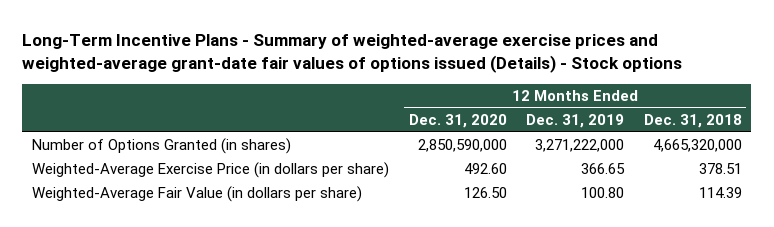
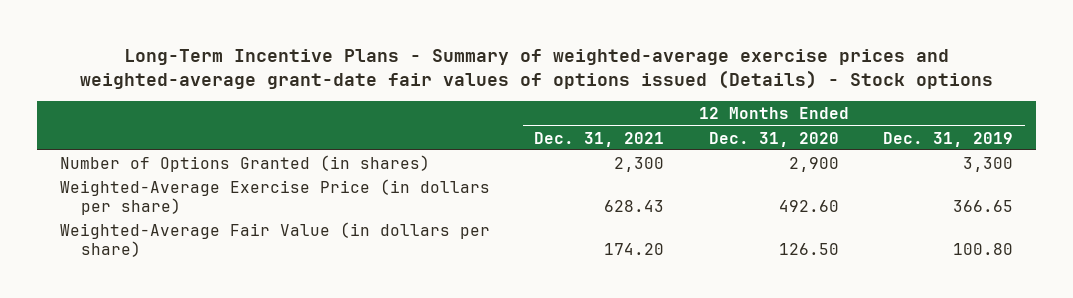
- | 12 Months Ended Dec. 31, 2020 | 12 Months Ended Dec. 31, 2019 | 12 Months Ended Dec. 31, 2018
+ | 12 Months Ended Dec. 31, 2021 | 12 Months Ended Dec. 31, 2020 | 12 Months Ended Dec. 31, 2019
- Number of Options Granted (in shares) | 2,850,590,000 | 3,271,222,000 | 4,665,320,000
+ Number of Options Granted (in shares) | 2,300 | 2,900 | 3,300

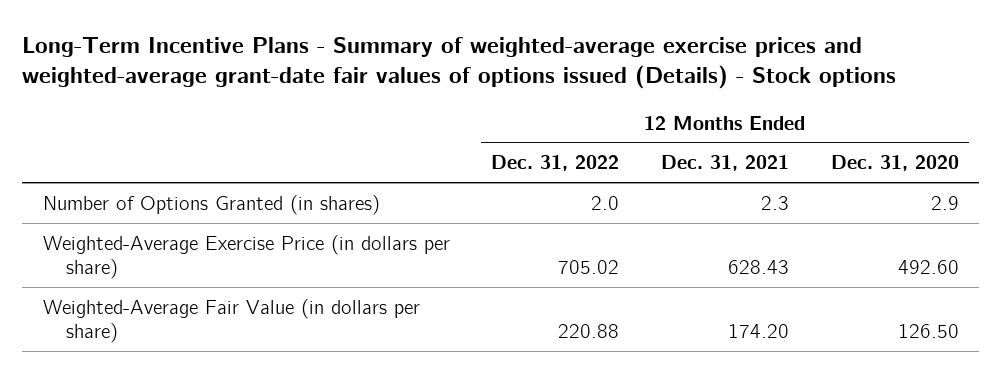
- | 12 Months Ended Dec. 31, 2021 | 12 Months Ended Dec. 31, 2020 | 12 Months Ended Dec. 31, 2019
+ | 12 Months Ended Dec. 31, 2022 | 12 Months Ended Dec. 31, 2021 | 12 Months Ended Dec. 31, 2020
- Number of Options Granted (in shares) | 2,300 | 2,900 | 3,300
+ Number of Options Granted (in shares) | 2.0 | 2.3 | 2.9

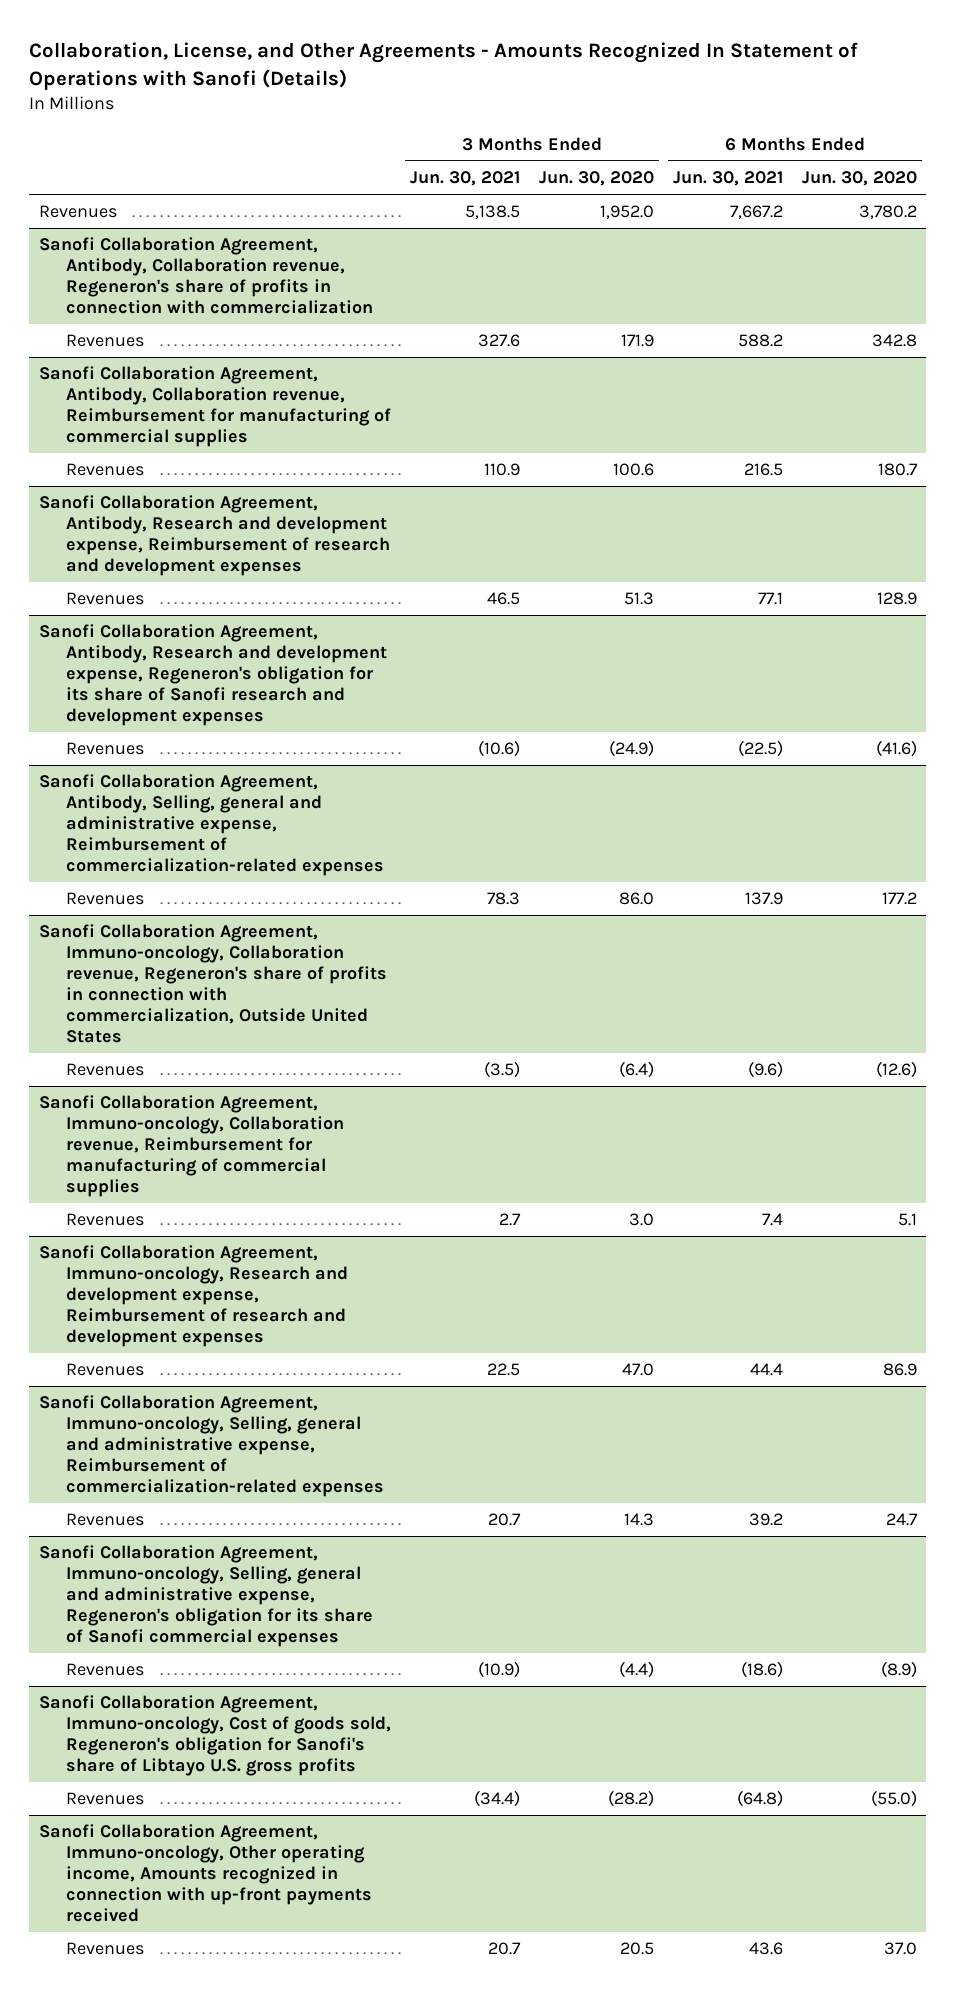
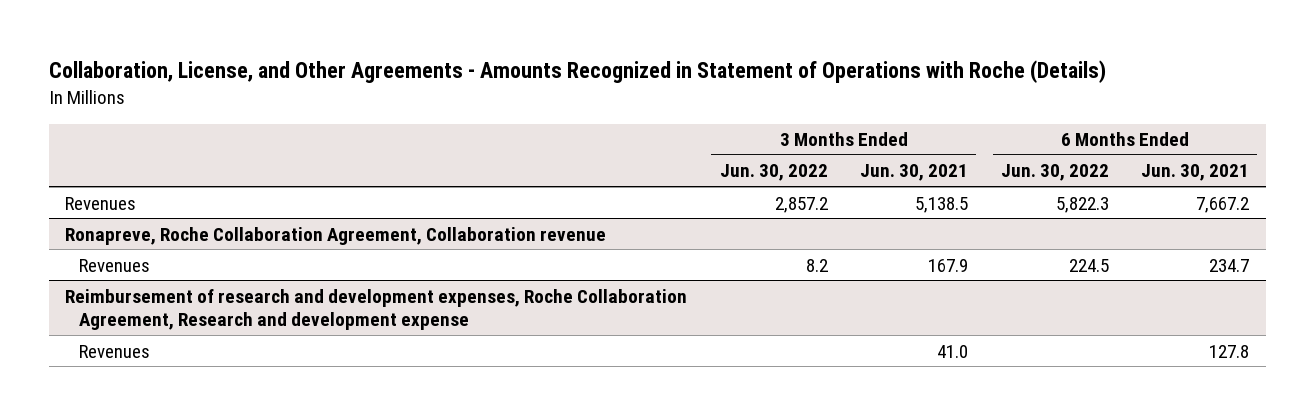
- Collaboration, License, and Other Agreements - Amounts Recognized In Statement of Operations with Sanofi (Details)
+ Collaboration, License, and Other Agreements - Amounts Recognized in Statement of Operations with Roche (Details)
- | 3 Months Ended Jun. 30, 2021 | 3 Months Ended Jun. 30, 2020 | 6 Months Ended Jun. 30, 2021 | 6 Months Ended Jun. 30, 2020
+ | 3 Months Ended Jun. 30, 2022 | 3 Months Ended Jun. 30, 2021 | 6 Months Ended Jun. 30, 2022 | 6 Months Ended Jun. 30, 2021
- Sanofi Collaboration Agreement, Antibody, Collaboration revenue, Regeneron's share of profits in connection with commercialization
- Revenues | 327.6 | 171.9 | 588.2 | 342.8
- Sanofi Collaboration Agreement, Antibody, Collaboration revenue, Reimbursement for manufacturing of commercial supplies
- Revenues | 110.9 | 100.6 | 216.5 | 180.7
- Sanofi Collaboration Agreement, Antibody, Research and development expense, Reimbursement of research and development expenses
- Revenues | 46.5 | 51.3 | 77.1 | 128.9
- Sanofi Collaboration Agreement, Antibody, Research and development expense, Regeneron's obligation for its share of Sanofi research and development expenses
- Revenues | (10.6) | (24.9) | (22.5) | (41.6)
- Sanofi Collaboration Agreement, Antibody, Selling, general and administrative expense, Reimbursement of commercialization-related expenses
- Revenues | 78.3 | 86.0 | 137.9 | 177.2
- Sanofi Collaboration Agreement, Immuno-oncology, Collaboration revenue, Regeneron's share of profits in connection with commercialization, Outside United States
- Revenues | (3.5) | (6.4) | (9.6) | (12.6)
- Sanofi Collaboration Agreement, Immuno-oncology, Collaboration revenue, Reimbursement for manufacturing of commercial supplies
- Revenues | 2.7 | 3.0 | 7.4 | 5.1
- Sanofi Collaboration Agreement, Immuno-oncology, Research and development expense, Reimbursement of research and development expenses
- Revenues | 22.5 | 47.0 | 44.4 | 86.9
- Sanofi Collaboration Agreement, Immuno-oncology, Selling, general and administrative expense, Reimbursement of commercialization-related expenses
- Revenues | 20.7 | 14.3 | 39.2 | 24.7
- Sanofi Collaboration Agreement, Immuno-oncology, Selling, general and administrative expense, Regeneron's obligation for its share of Sanofi commercial expenses
- Revenues | (10.9) | (4.4) | (18.6) | (8.9)
- Sanofi Collaboration Agreement, Immuno-oncology, Cost of goods sold, Regeneron's obligation for Sanofi's share of Libtayo U.S. gross profits
- Revenues | (34.4) | (28.2) | (64.8) | (55.0)
- Sanofi Collaboration Agreement, Immuno-oncology, Other operating income, Amounts recognized in connection with up-front payments received
- Revenues | 20.7 | 20.5 | 43.6 | 37.0
+ Ronapreve, Roche Collaboration Agreement, Collaboration revenue
+ Revenues | 8.2 | 167.9 | 224.5 | 234.7
+ Reimbursement of research and development expenses, Roche Collaboration Agreement, Research and development expense
+ Revenues | | 41.0 | | 127.8

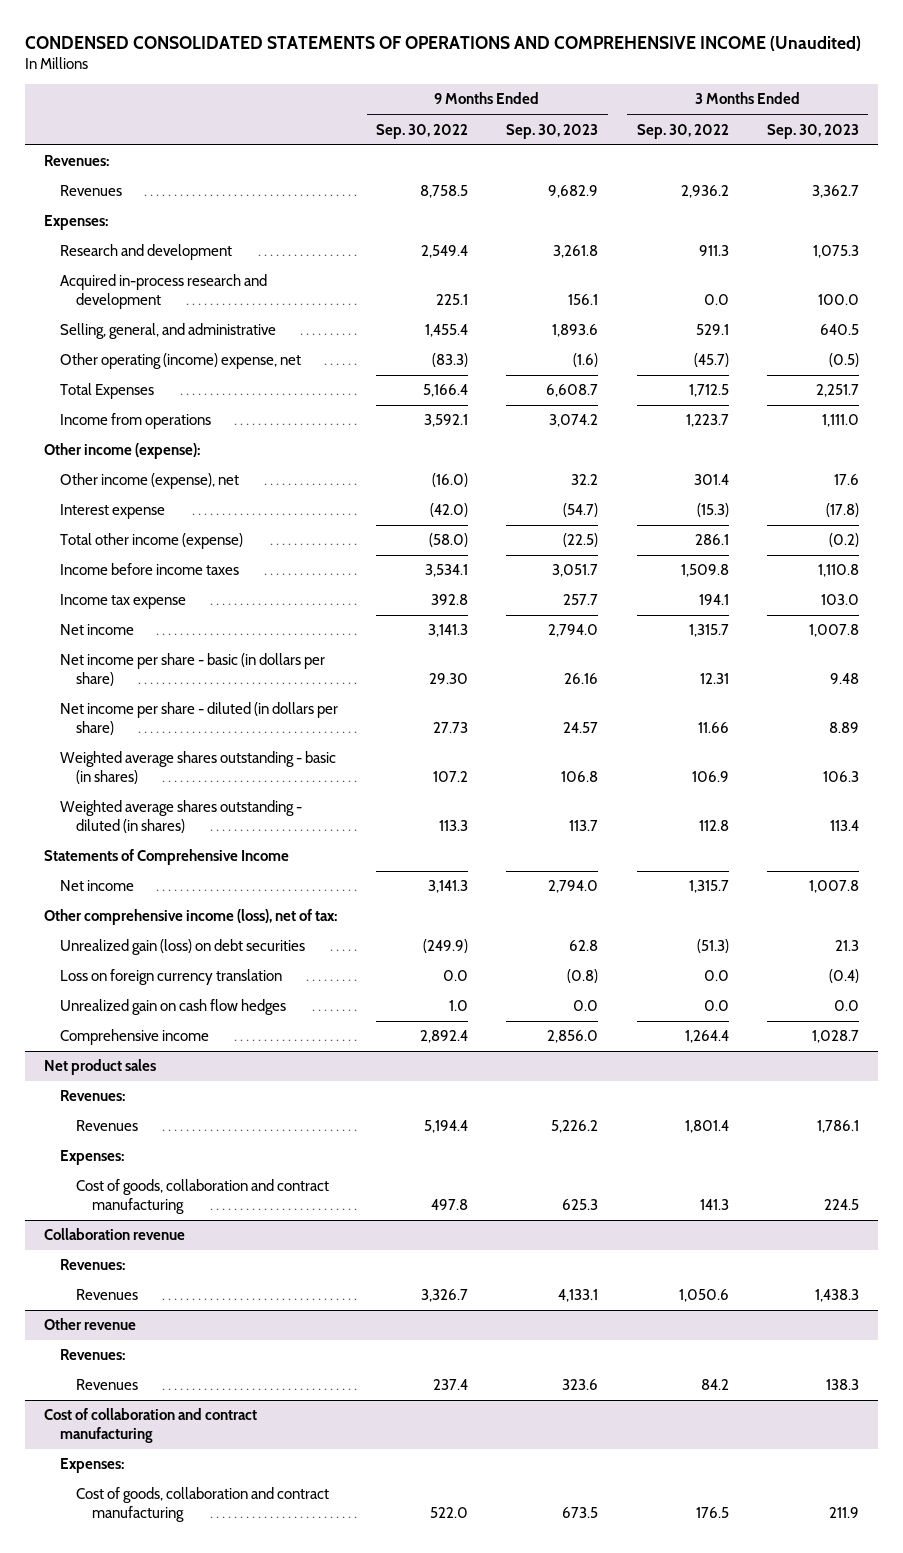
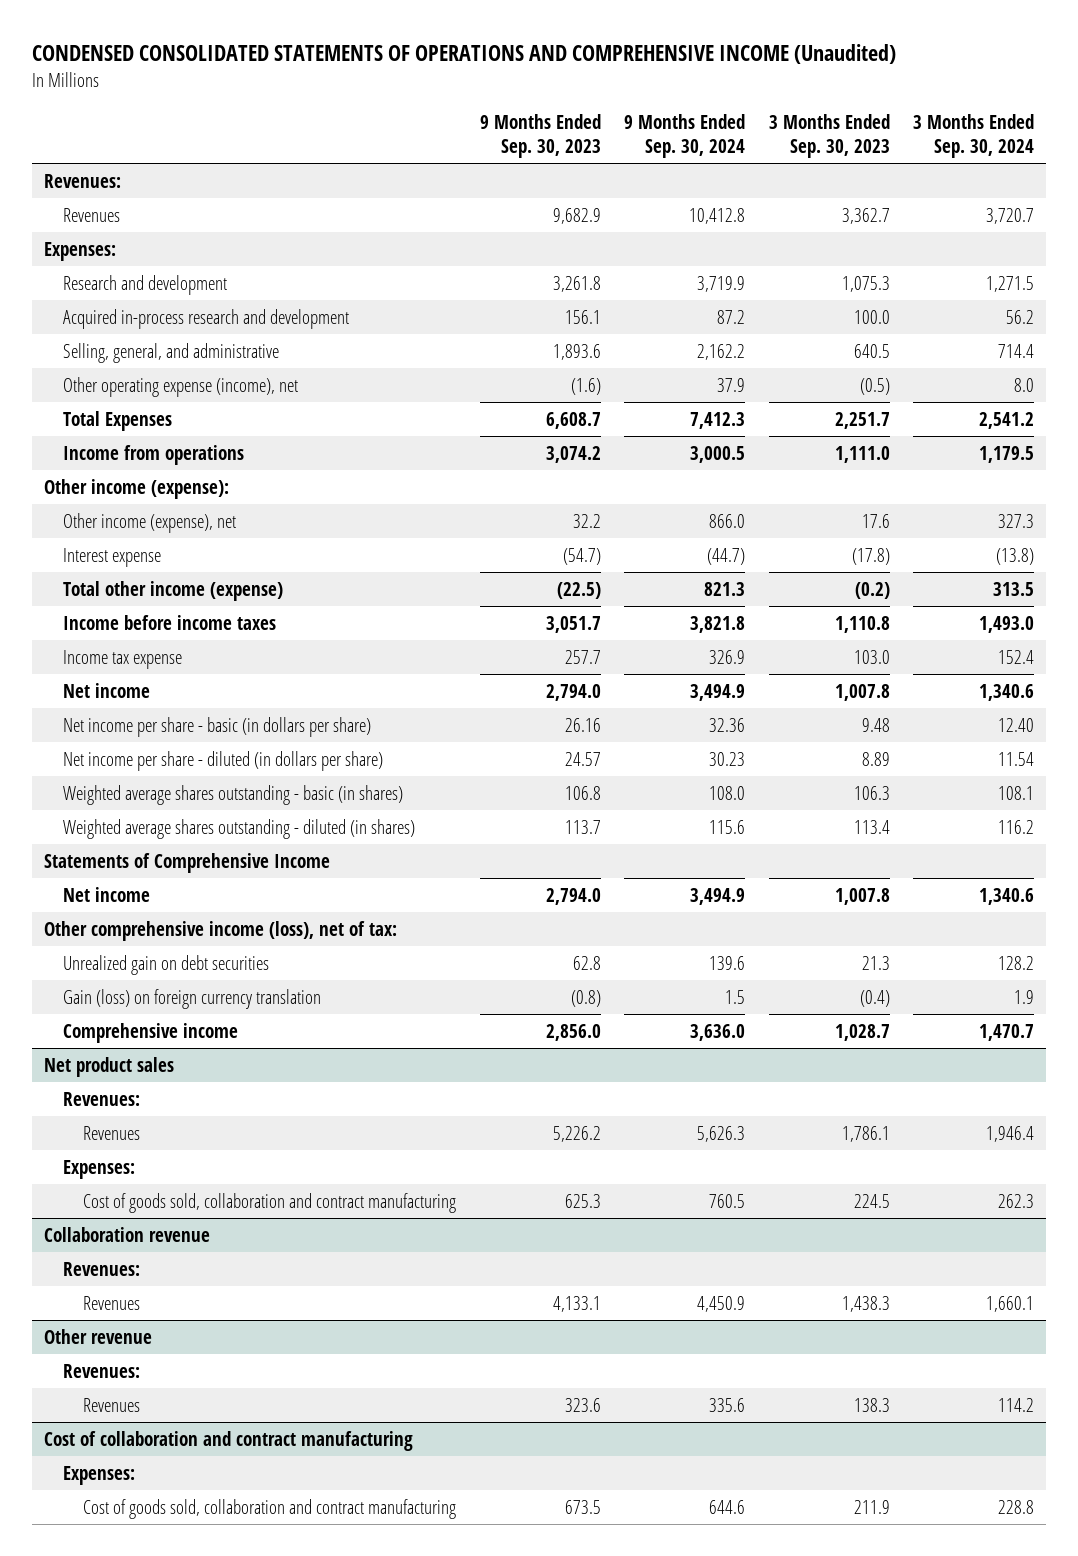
- | 9 Months Ended Sep. 30, 2022 | 9 Months Ended Sep. 30, 2023 | 3 Months Ended Sep. 30, 2022 | 3 Months Ended Sep. 30, 2023
+ | 9 Months Ended Sep. 30, 2023 | 9 Months Ended Sep. 30, 2024 | 3 Months Ended Sep. 30, 2023 | 3 Months Ended Sep. 30, 2024
- Other operating (income) expense, net | (83.3) | (1.6) | (45.7) | (0.5)
+ Other operating expense (income), net | (1.6) | 37.9 | (0.5) | 8.0
- Unrealized gain (loss) on debt securities | (249.9) | 62.8 | (51.3) | 21.3
- Loss on foreign currency translation | 0.0 | (0.8) | 0.0 | (0.4)
- Unrealized gain on cash flow hedges | 1.0 | 0.0 | 0.0 | 0.0
+ Unrealized gain on debt securities | 62.8 | 139.6 | 21.3 | 128.2
+ Gain (loss) on foreign currency translation | (0.8) | 1.5 | (0.4) | 1.9
@ Net product sales
- Cost of goods, collaboration and contract manufacturing | 497.8 | 625.3 | 141.3 | 224.5
+ Cost of goods sold, collaboration and contract manufacturing | 625.3 | 760.5 | 224.5 | 262.3
@ Cost of collaboration and contract manufacturing
- Cost of goods, collaboration and contract manufacturing | 522.0 | 673.5 | 176.5 | 211.9
+ Cost of goods sold, collaboration and contract manufacturing | 673.5 | 644.6 | 211.9 | 228.8

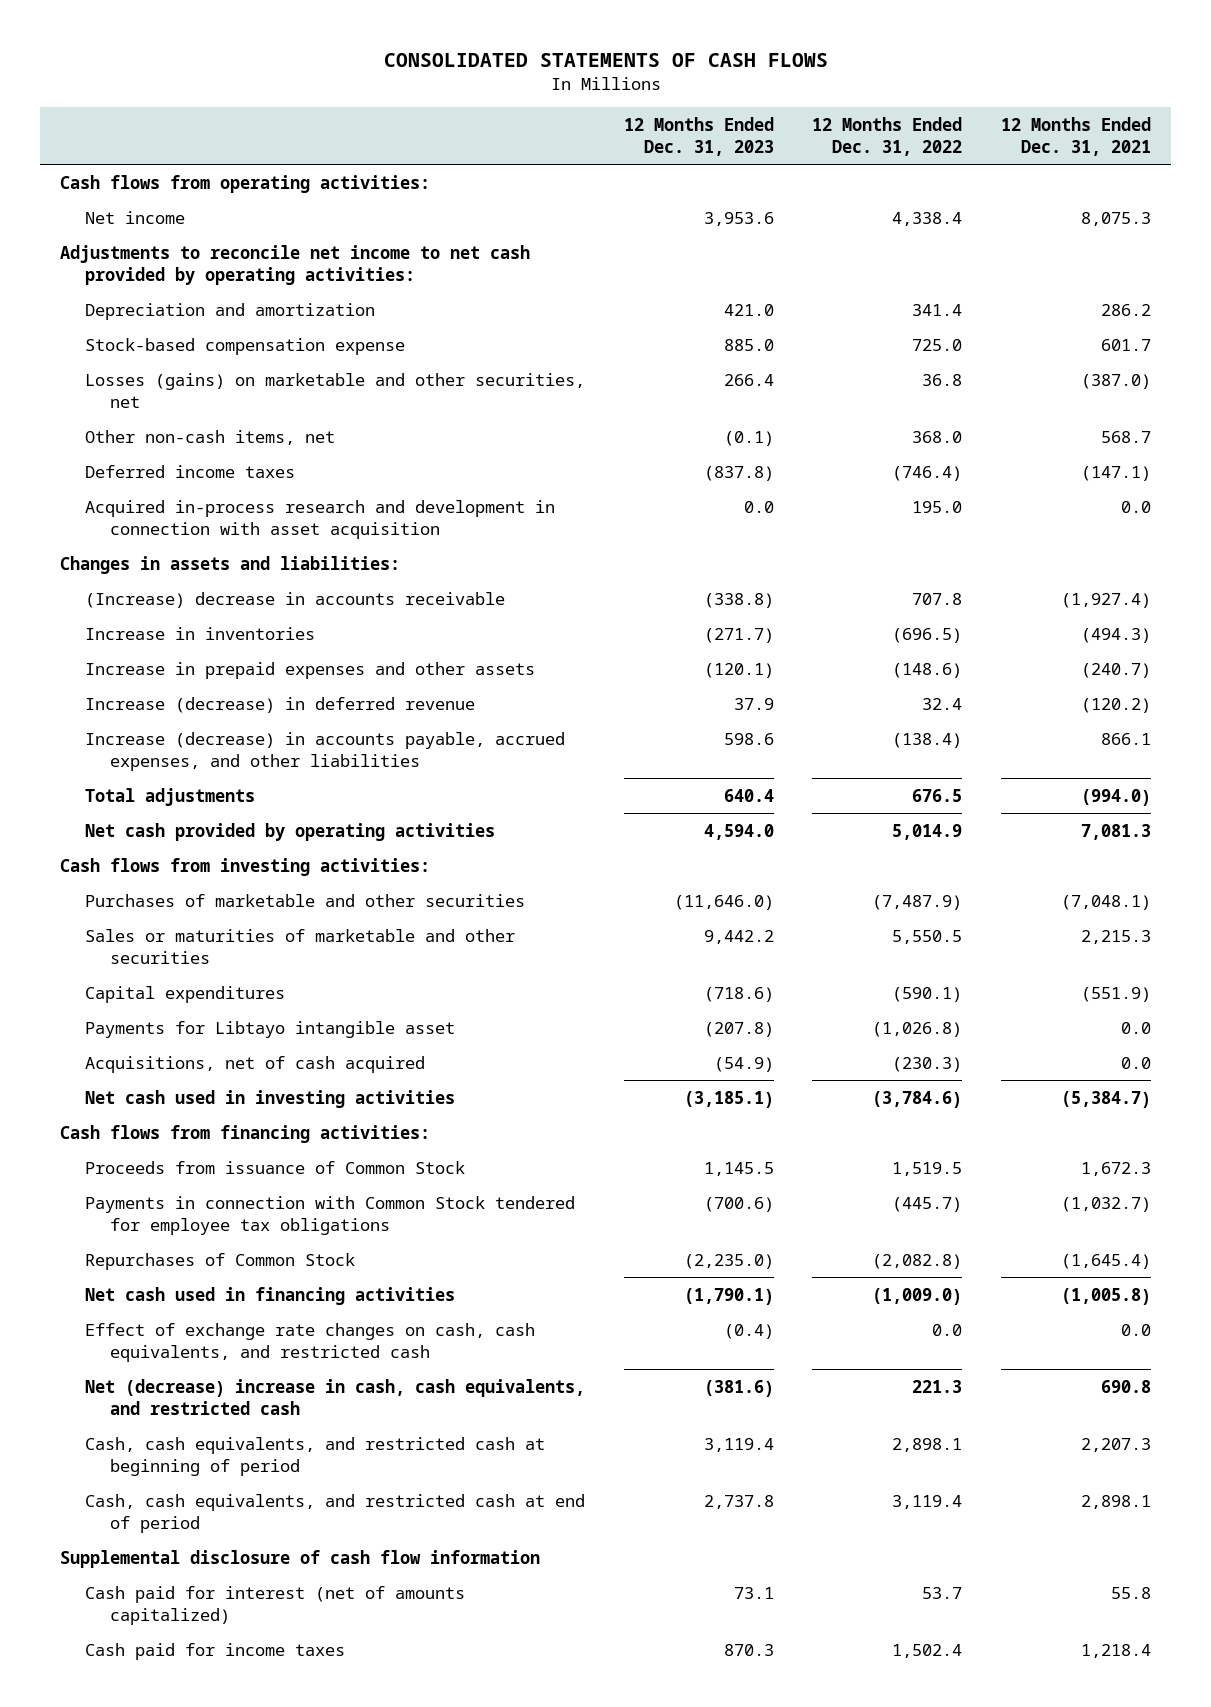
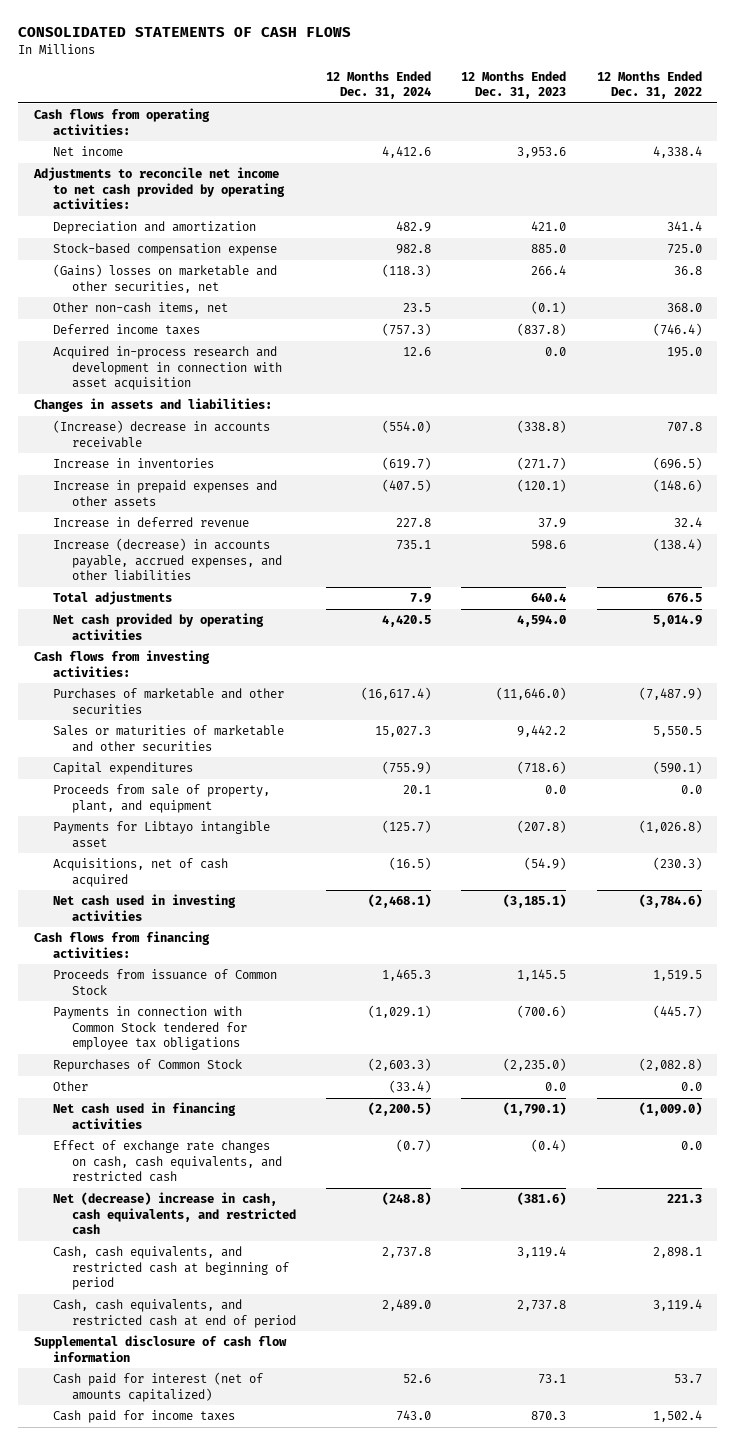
- | 12 Months Ended Dec. 31, 2023 | 12 Months Ended Dec. 31, 2022 | 12 Months Ended Dec. 31, 2021
+ | 12 Months Ended Dec. 31, 2024 | 12 Months Ended Dec. 31, 2023 | 12 Months Ended Dec. 31, 2022
- Losses (gains) on marketable and other securities, net | 266.4 | 36.8 | (387.0)
+ (Gains) losses on marketable and other securities, net | (118.3) | 266.4 | 36.8
- Increase (decrease) in deferred revenue | 37.9 | 32.4 | (120.2)
+ Increase in deferred revenue | 227.8 | 37.9 | 32.4
+ Proceeds from sale of property, plant, and equipment | 20.1 | 0.0 | 0.0
+ Other | (33.4) | 0.0 | 0.0

